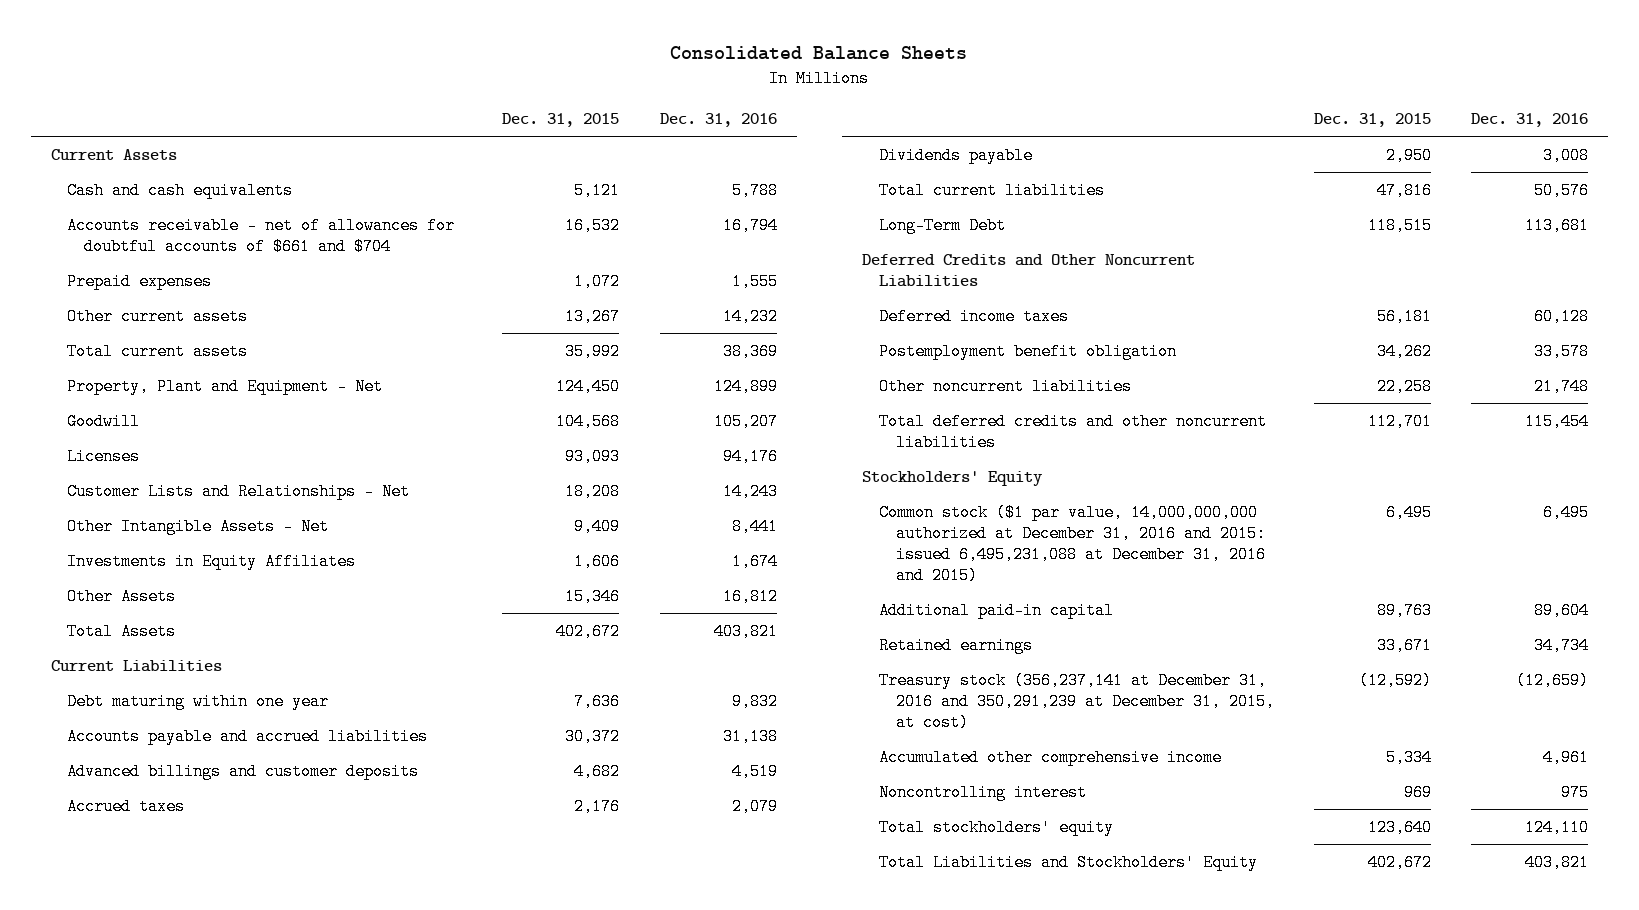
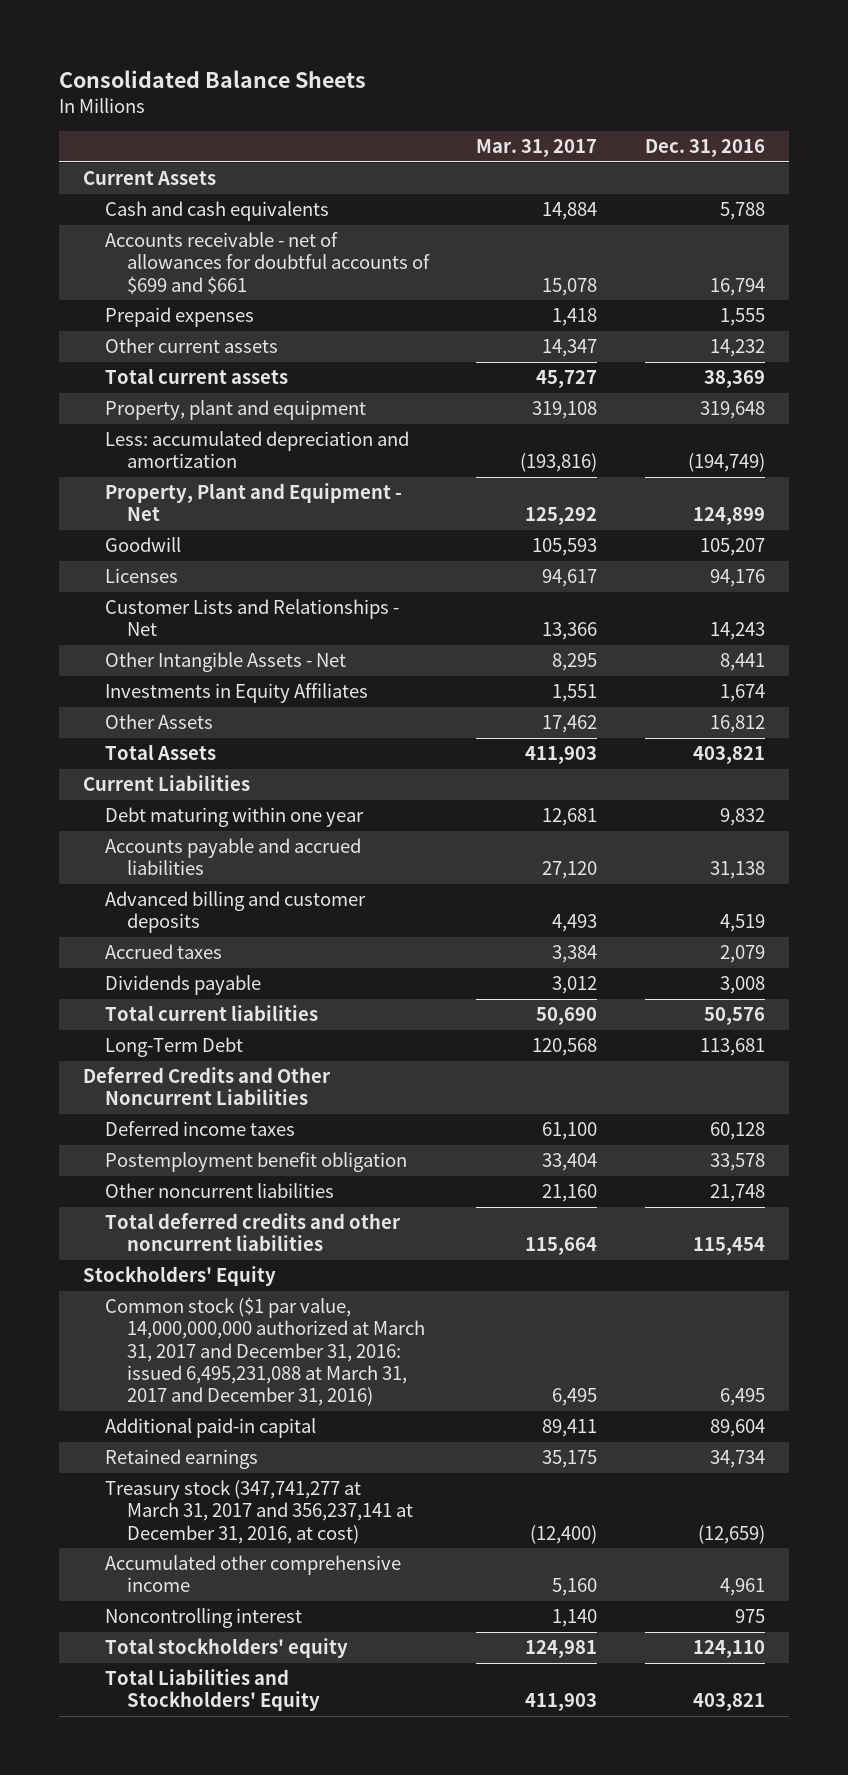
- | Dec. 31, 2015 | Dec. 31, 2016
+ | Mar. 31, 2017 | Dec. 31, 2016
- Accounts receivable - net of allowances for doubtful accounts of $661 and $704 | 16,532 | 16,794
+ Accounts receivable - net of allowances for doubtful accounts of $699 and $661 | 15,078 | 16,794
+ Property, plant and equipment | 319,108 | 319,648
+ Less: accumulated depreciation and amortization | (193,816) | (194,749)
- Advanced billings and customer deposits | 4,682 | 4,519
+ Advanced billing and customer deposits | 4,493 | 4,519
- Common stock ($1 par value, 14,000,000,000 authorized at December 31, 2016 and 2015: issued 6,495,231,088 at December 31, 2016 and 2015) | 6,495 | 6,495
+ Common stock ($1 par value, 14,000,000,000 authorized at March 31, 2017 and December 31, 2016: issued 6,495,231,088 at March 31, 2017 and December 31, 2016) | 6,495 | 6,495
- Treasury stock (356,237,141 at December 31, 2016 and 350,291,239 at December 31, 2015, at cost) | (12,592) | (12,659)
+ Treasury stock (347,741,277 at March 31, 2017 and 356,237,141 at December 31, 2016, at cost) | (12,400) | (12,659)

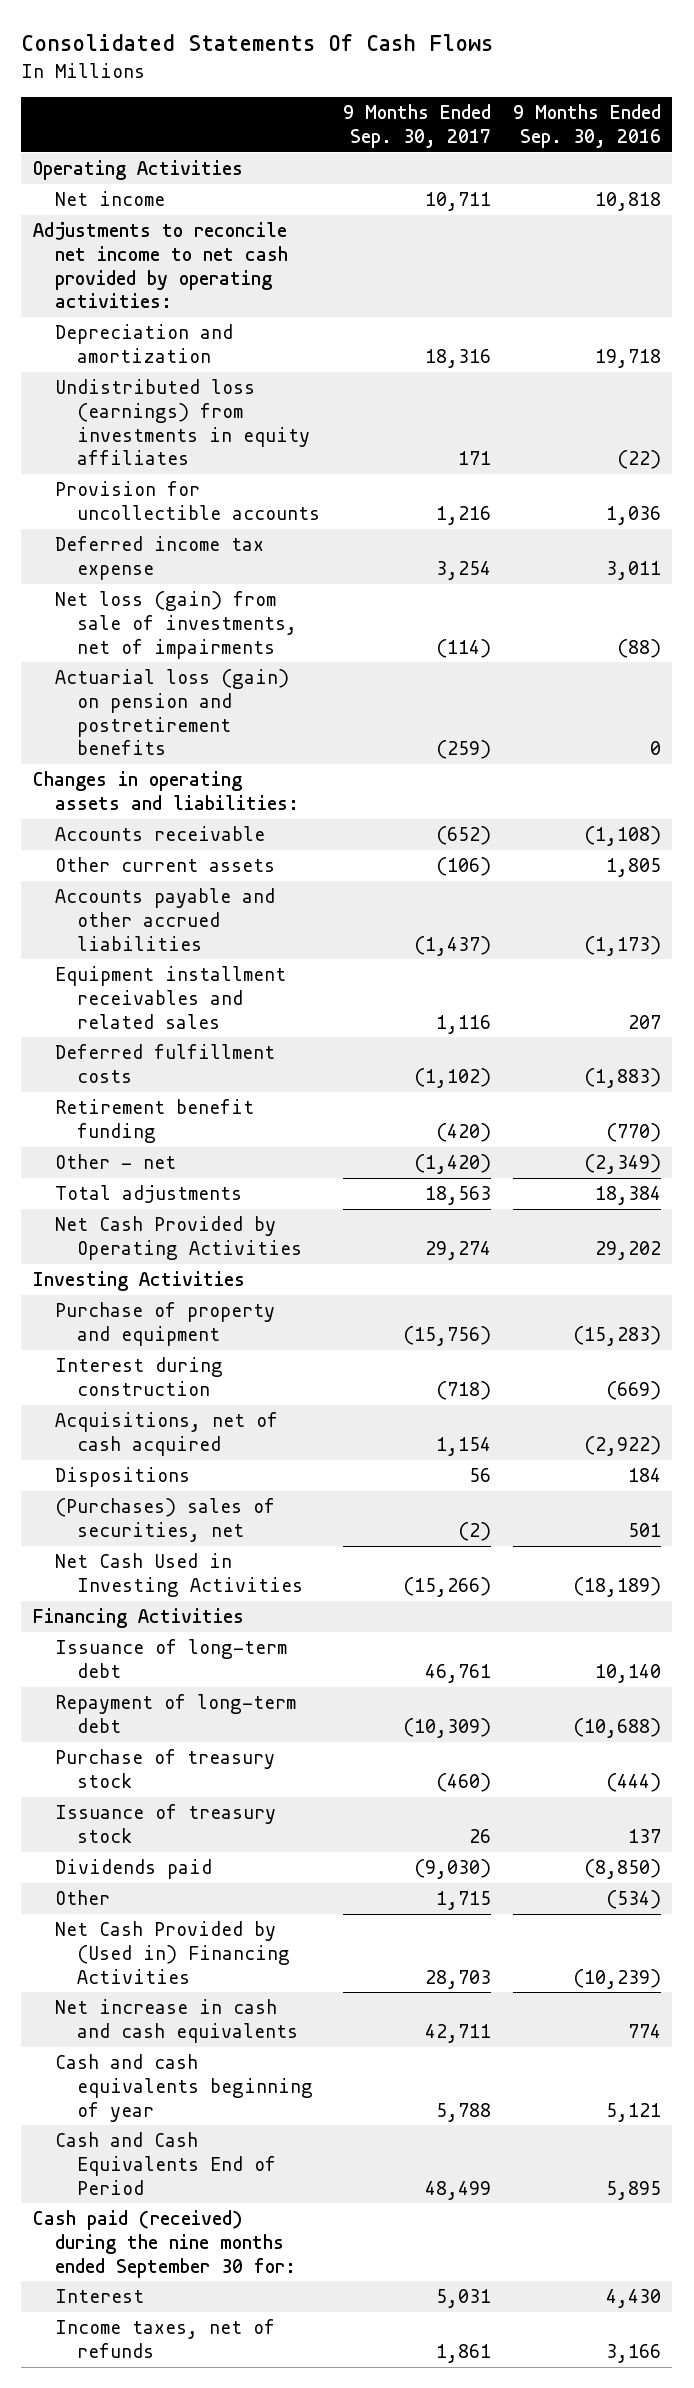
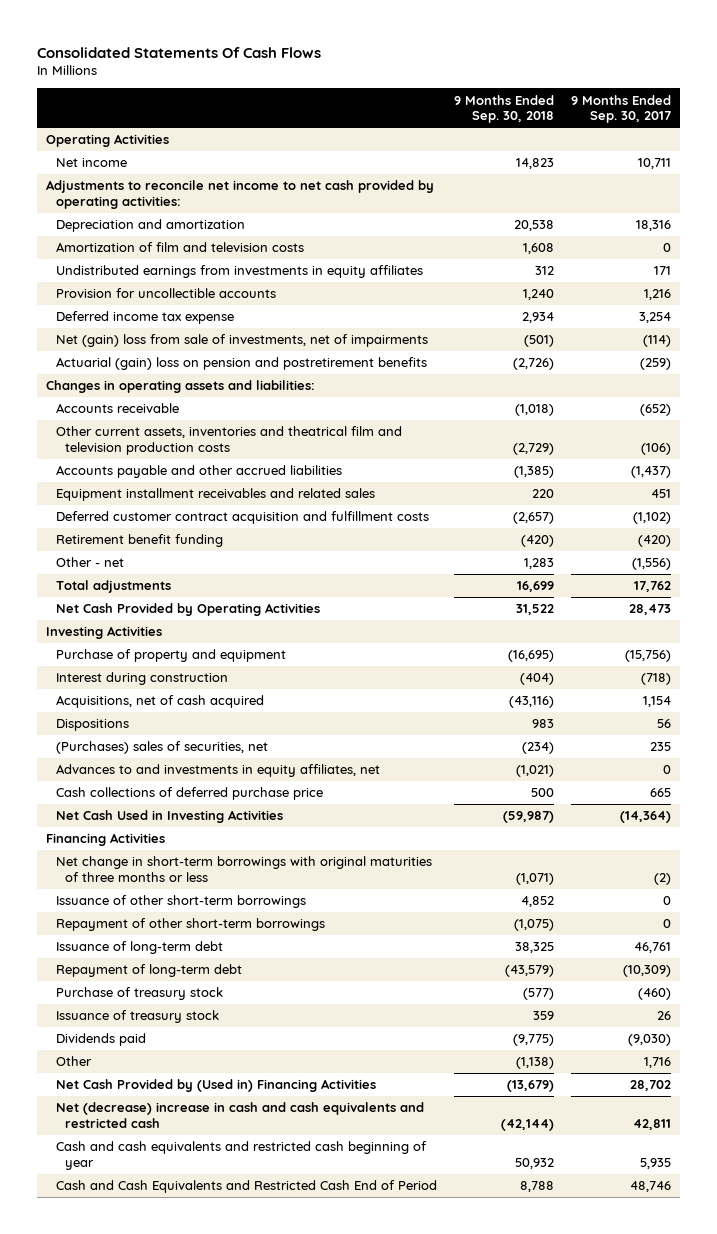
- | 9 Months Ended Sep. 30, 2017 | 9 Months Ended Sep. 30, 2016
+ | 9 Months Ended Sep. 30, 2018 | 9 Months Ended Sep. 30, 2017
- Undistributed loss (earnings) from investments in equity affiliates | 171 | (22)
+ Amortization of film and television costs | 1,608 | 0
+ Undistributed earnings from investments in equity affiliates | 312 | 171
- Net loss (gain) from sale of investments, net of impairments | (114) | (88)
- Actuarial loss (gain) on pension and postretirement benefits | (259) | 0
+ Net (gain) loss from sale of investments, net of impairments | (501) | (114)
+ Actuarial (gain) loss on pension and postretirement benefits | (2,726) | (259)
- Other current assets | (106) | 1,805
+ Other current assets, inventories and theatrical film and television production costs | (2,729) | (106)
- Equipment installment receivables and related sales | 1,116 | 207
- Deferred fulfillment costs | (1,102) | (1,883)
+ Equipment installment receivables and related sales | 220 | 451
+ Deferred customer contract acquisition and fulfillment costs | (2,657) | (1,102)
- Other - net | (1,420) | (2,349)
- Total adjustments | 18,563 | 18,384
- Net Cash Provided by Operating Activities | 29,274 | 29,202
+ Other - net | 1,283 | (1,556)
+ Total adjustments | 16,699 | 17,762
+ Net Cash Provided by Operating Activities | 31,522 | 28,473
- (Purchases) sales of securities, net | (2) | 501
- Net Cash Used in Investing Activities | (15,266) | (18,189)
+ (Purchases) sales of securities, net | (234) | 235
+ Advances to and investments in equity affiliates, net | (1,021) | 0
+ Cash collections of deferred purchase price | 500 | 665
+ Net Cash Used in Investing Activities | (59,987) | (14,364)
+ Net change in short-term borrowings with original maturities of three months or less | (1,071) | (2)
+ Issuance of other short-term borrowings | 4,852 | 0
+ Repayment of other short-term borrowings | (1,075) | 0
- Other | 1,715 | (534)
- Net Cash Provided by (Used in) Financing Activities | 28,703 | (10,239)
- Net increase in cash and cash equivalents | 42,711 | 774
- Cash and cash equivalents beginning of year | 5,788 | 5,121
- Cash and Cash Equivalents End of Period | 48,499 | 5,895
- Cash paid (received) during the nine months ended September 30 for:
- Interest | 5,031 | 4,430
- Income taxes, net of refunds | 1,861 | 3,166
+ Other | (1,138) | 1,716
+ Net Cash Provided by (Used in) Financing Activities | (13,679) | 28,702
+ Net (decrease) increase in cash and cash equivalents and restricted cash | (42,144) | 42,811
+ Cash and cash equivalents and restricted cash beginning of year | 50,932 | 5,935
+ Cash and Cash Equivalents and Restricted Cash End of Period | 8,788 | 48,746

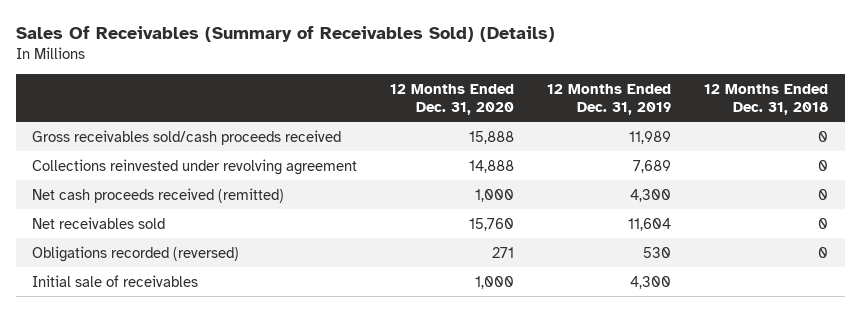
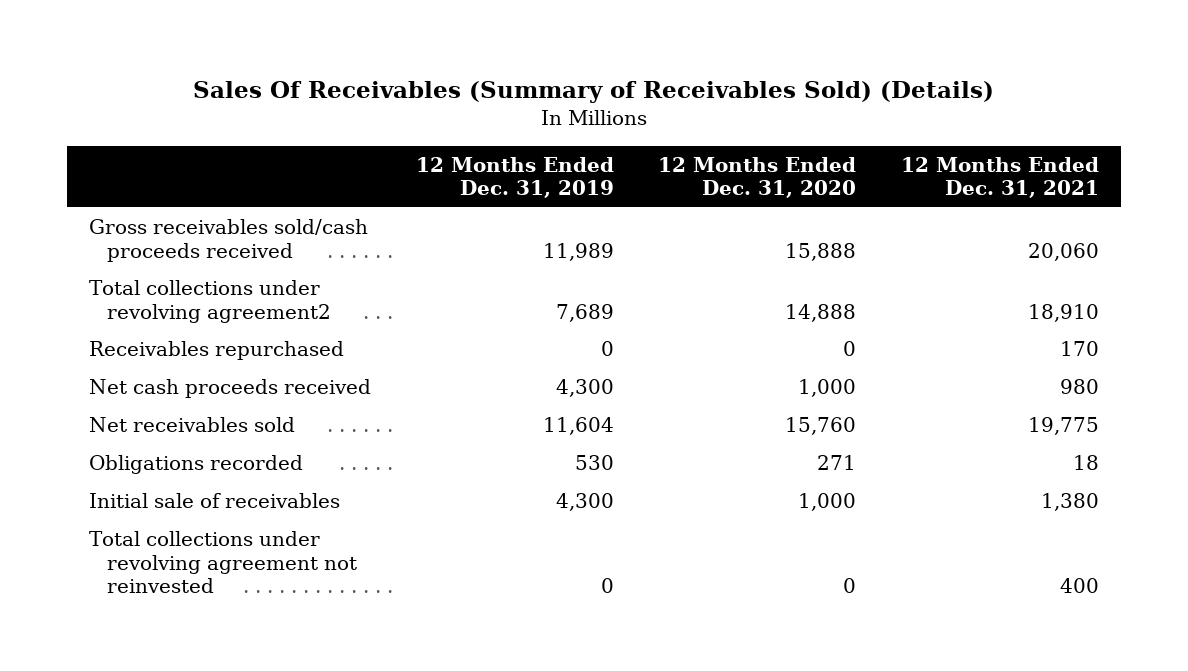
- | 12 Months Ended Dec. 31, 2020 | 12 Months Ended Dec. 31, 2019 | 12 Months Ended Dec. 31, 2018
+ | 12 Months Ended Dec. 31, 2019 | 12 Months Ended Dec. 31, 2020 | 12 Months Ended Dec. 31, 2021
- Collections reinvested under revolving agreement | 14,888 | 7,689 | 0
- Net cash proceeds received (remitted) | 1,000 | 4,300 | 0
+ Total collections under revolving agreement2 | 7,689 | 14,888 | 18,910
+ Receivables repurchased | 0 | 0 | 170
+ Net cash proceeds received | 4,300 | 1,000 | 980
- Obligations recorded (reversed) | 271 | 530 | 0
+ Obligations recorded | 530 | 271 | 18
+ Total collections under revolving agreement not reinvested | 0 | 0 | 400

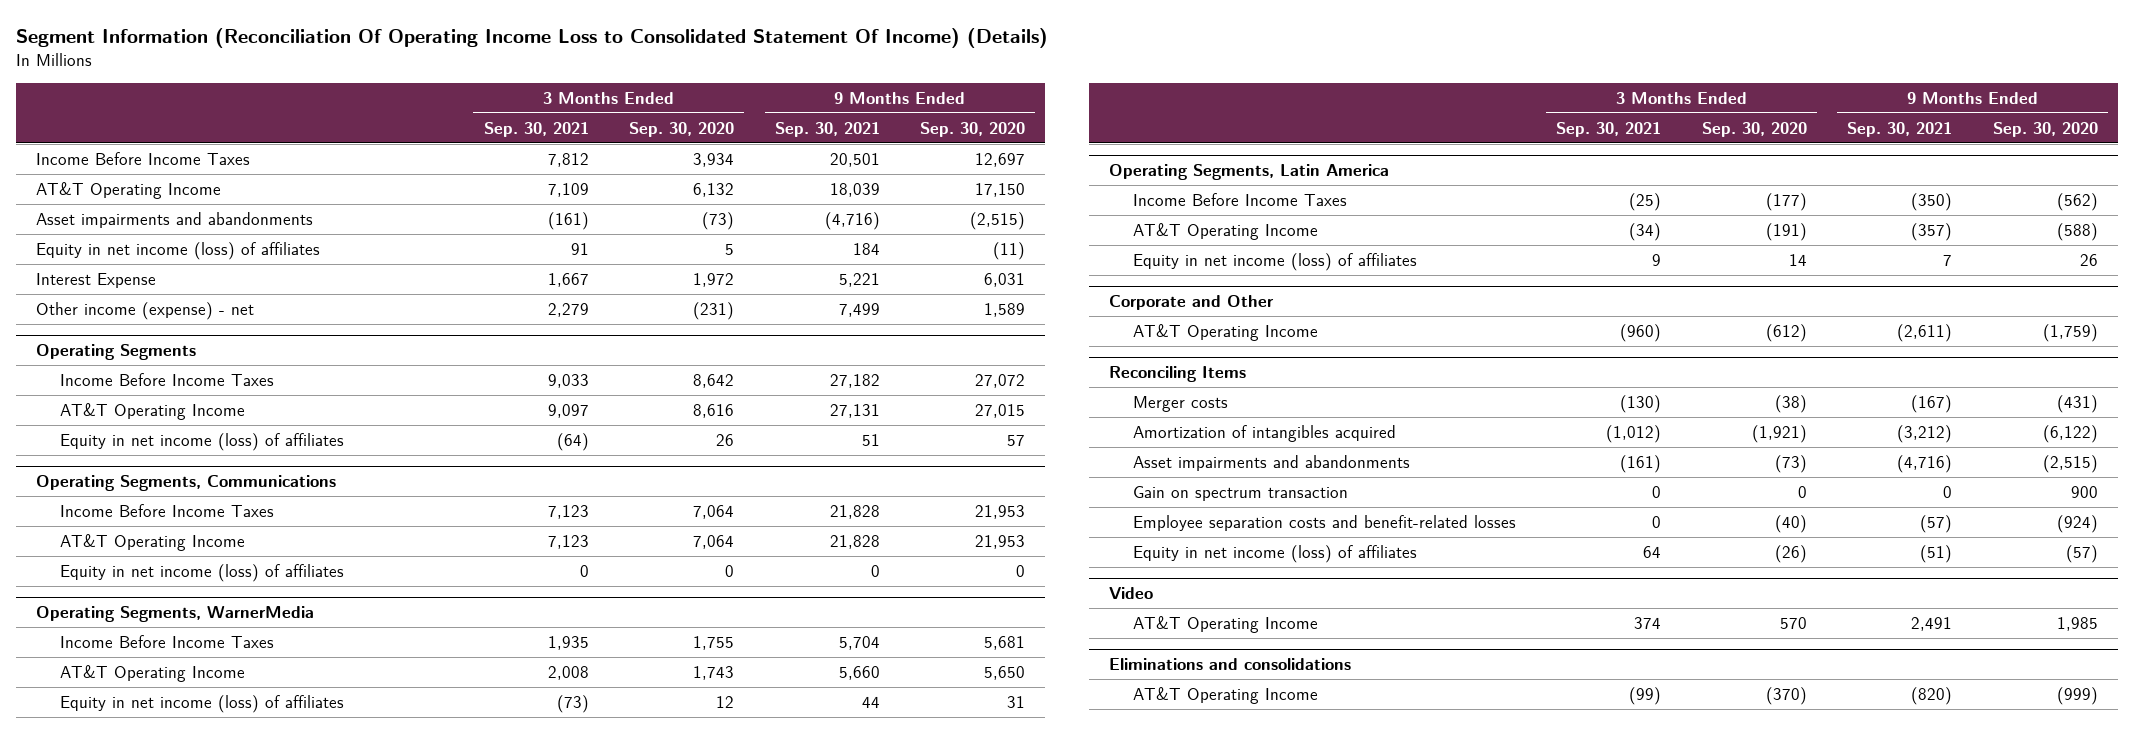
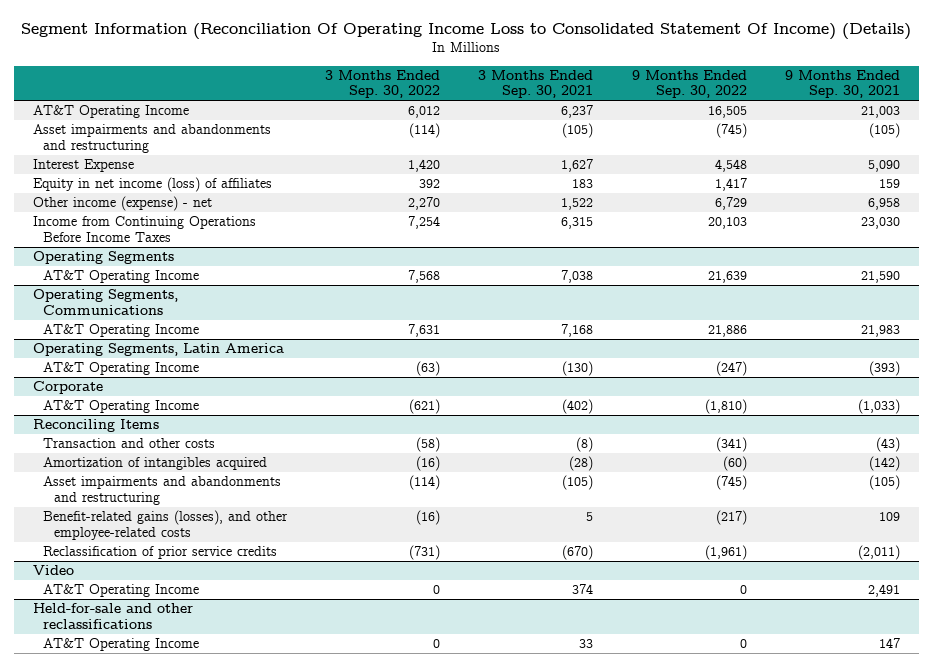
- | 3 Months Ended Sep. 30, 2021 | 3 Months Ended Sep. 30, 2020 | 9 Months Ended Sep. 30, 2021 | 9 Months Ended Sep. 30, 2020
+ | 3 Months Ended Sep. 30, 2022 | 3 Months Ended Sep. 30, 2021 | 9 Months Ended Sep. 30, 2022 | 9 Months Ended Sep. 30, 2021
- Income Before Income Taxes | 7,812 | 3,934 | 20,501 | 12,697
- AT&T Operating Income | 7,109 | 6,132 | 18,039 | 17,150
- Asset impairments and abandonments | (161) | (73) | (4,716) | (2,515)
- Equity in net income (loss) of affiliates | 91 | 5 | 184 | (11)
- Interest Expense | 1,667 | 1,972 | 5,221 | 6,031
- Other income (expense) - net | 2,279 | (231) | 7,499 | 1,589
+ AT&T Operating Income | 6,012 | 6,237 | 16,505 | 21,003
+ Asset impairments and abandonments and restructuring | (114) | (105) | (745) | (105)
+ Interest Expense | 1,420 | 1,627 | 4,548 | 5,090
+ Equity in net income (loss) of affiliates | 392 | 183 | 1,417 | 159
+ Other income (expense) - net | 2,270 | 1,522 | 6,729 | 6,958
+ Income from Continuing Operations Before Income Taxes | 7,254 | 6,315 | 20,103 | 23,030
@ Operating Segments
- Income Before Income Taxes | 9,033 | 8,642 | 27,182 | 27,072
- AT&T Operating Income | 9,097 | 8,616 | 27,131 | 27,015
- Equity in net income (loss) of affiliates | (64) | 26 | 51 | 57
+ AT&T Operating Income | 7,568 | 7,038 | 21,639 | 21,590
@ Operating Segments, Communications
- Income Before Income Taxes | 7,123 | 7,064 | 21,828 | 21,953
- AT&T Operating Income | 7,123 | 7,064 | 21,828 | 21,953
- Equity in net income (loss) of affiliates | 0 | 0 | 0 | 0
- Operating Segments, WarnerMedia
- Income Before Income Taxes | 1,935 | 1,755 | 5,704 | 5,681
- AT&T Operating Income | 2,008 | 1,743 | 5,660 | 5,650
- Equity in net income (loss) of affiliates | (73) | 12 | 44 | 31
@ Operating Segments, Communications
+ AT&T Operating Income | 7,631 | 7,168 | 21,886 | 21,983
@ Operating Segments, Latin America
- Income Before Income Taxes | (25) | (177) | (350) | (562)
- AT&T Operating Income | (34) | (191) | (357) | (588)
- Equity in net income (loss) of affiliates | 9 | 14 | 7 | 26
- Corporate and Other
- AT&T Operating Income | (960) | (612) | (2,611) | (1,759)
@ Operating Segments, Latin America
+ AT&T Operating Income | (63) | (130) | (247) | (393)
+ Corporate
+ AT&T Operating Income | (621) | (402) | (1,810) | (1,033)
@ Reconciling Items
- Merger costs | (130) | (38) | (167) | (431)
- Amortization of intangibles acquired | (1,012) | (1,921) | (3,212) | (6,122)
- Asset impairments and abandonments | (161) | (73) | (4,716) | (2,515)
- Gain on spectrum transaction | 0 | 0 | 0 | 900
- Employee separation costs and benefit-related losses | 0 | (40) | (57) | (924)
- Equity in net income (loss) of affiliates | 64 | (26) | (51) | (57)
+ Transaction and other costs | (58) | (8) | (341) | (43)
+ Amortization of intangibles acquired | (16) | (28) | (60) | (142)
+ Asset impairments and abandonments and restructuring | (114) | (105) | (745) | (105)
+ Benefit-related gains (losses), and other employee-related costs | (16) | 5 | (217) | 109
+ Reclassification of prior service credits | (731) | (670) | (1,961) | (2,011)
- Eliminations and consolidations
- AT&T Operating Income | (99) | (370) | (820) | (999)
+ Held-for-sale and other reclassifications
+ AT&T Operating Income | 0 | 33 | 0 | 147

